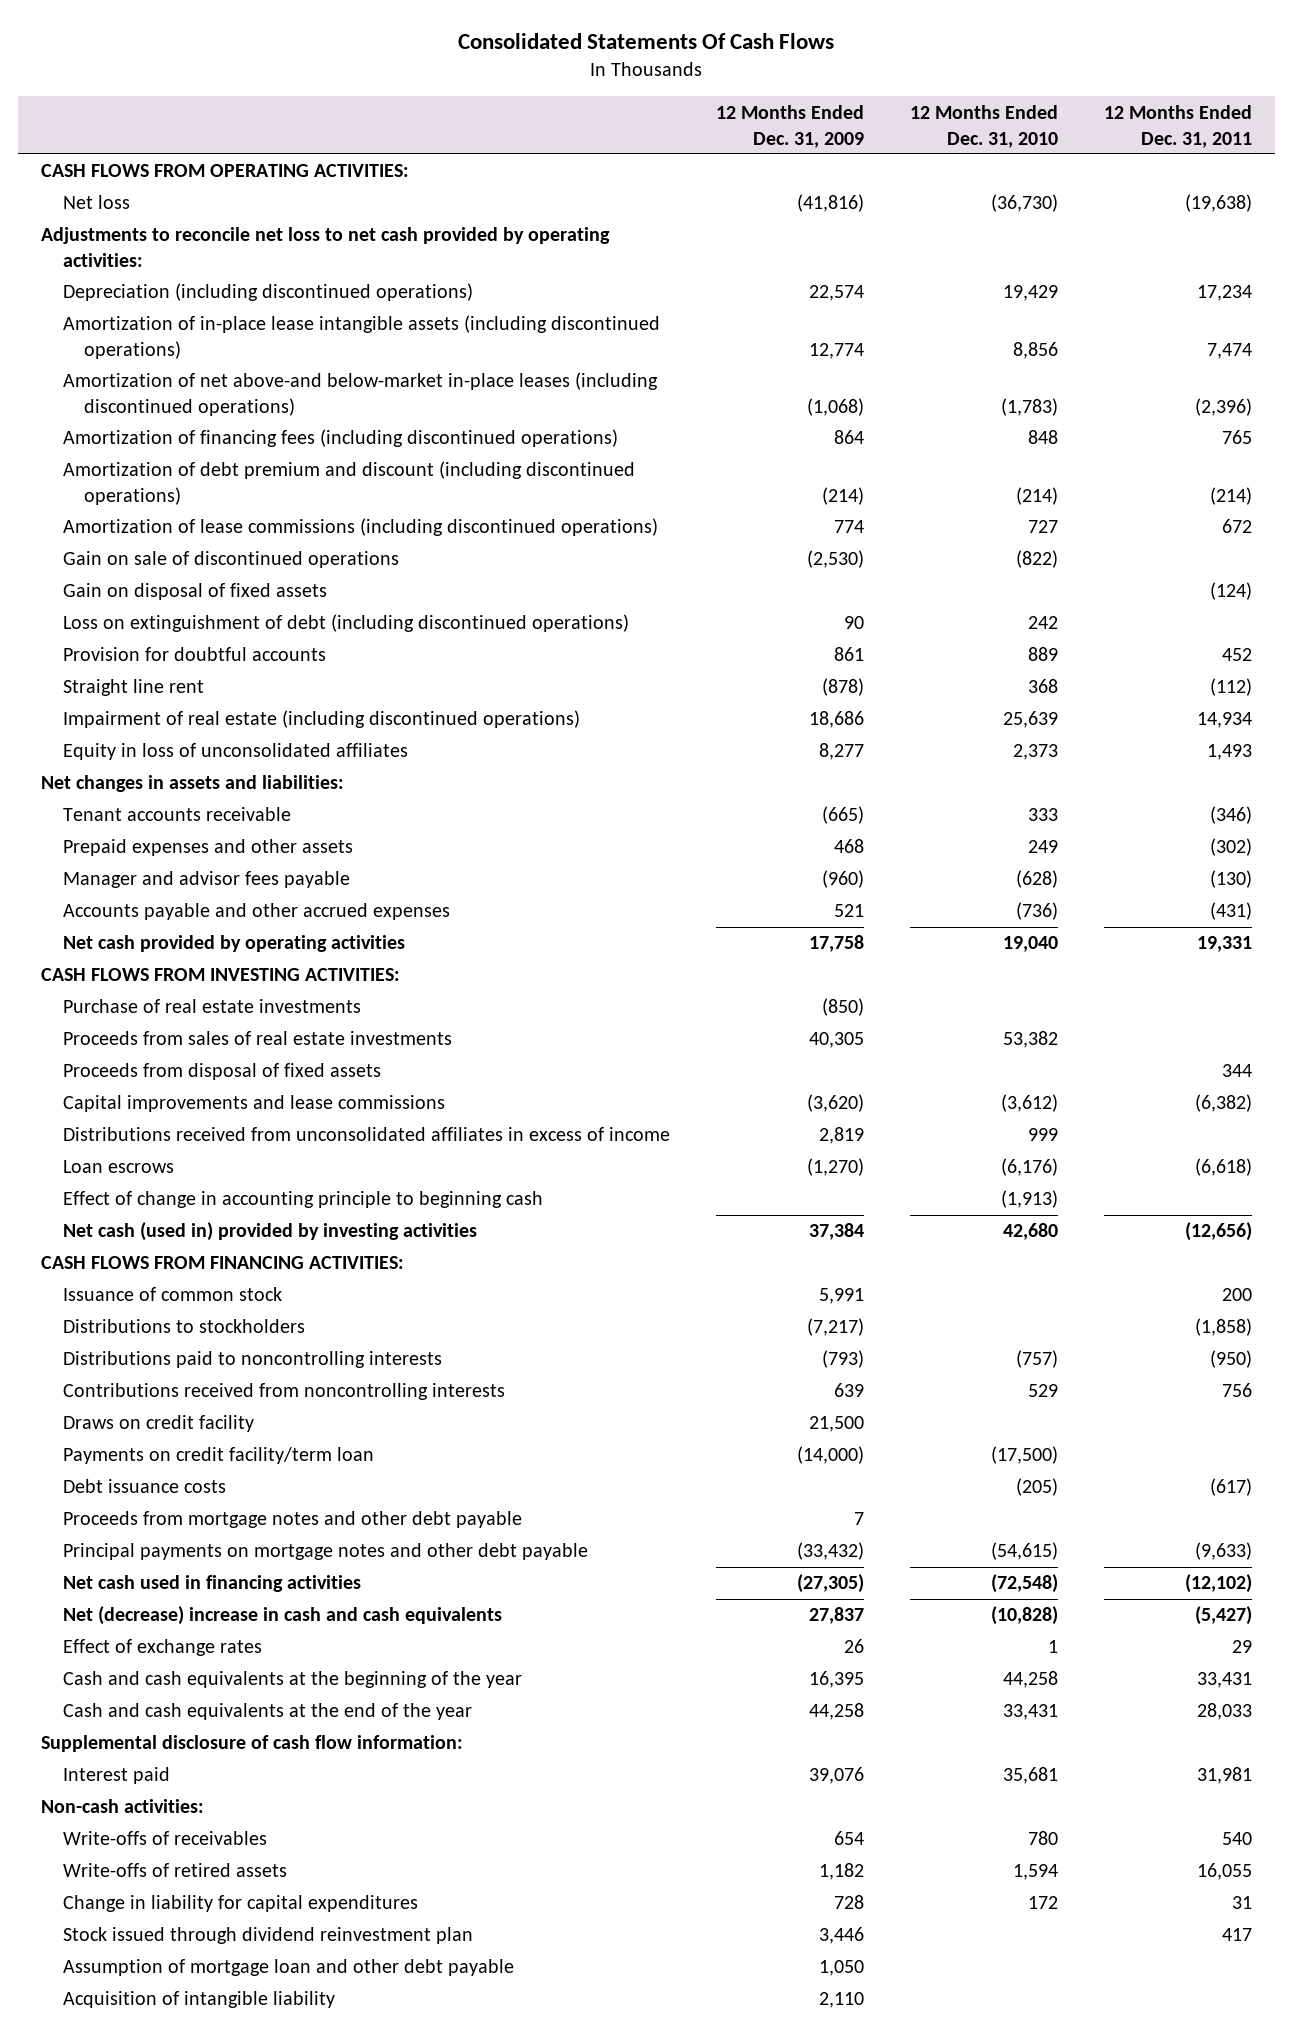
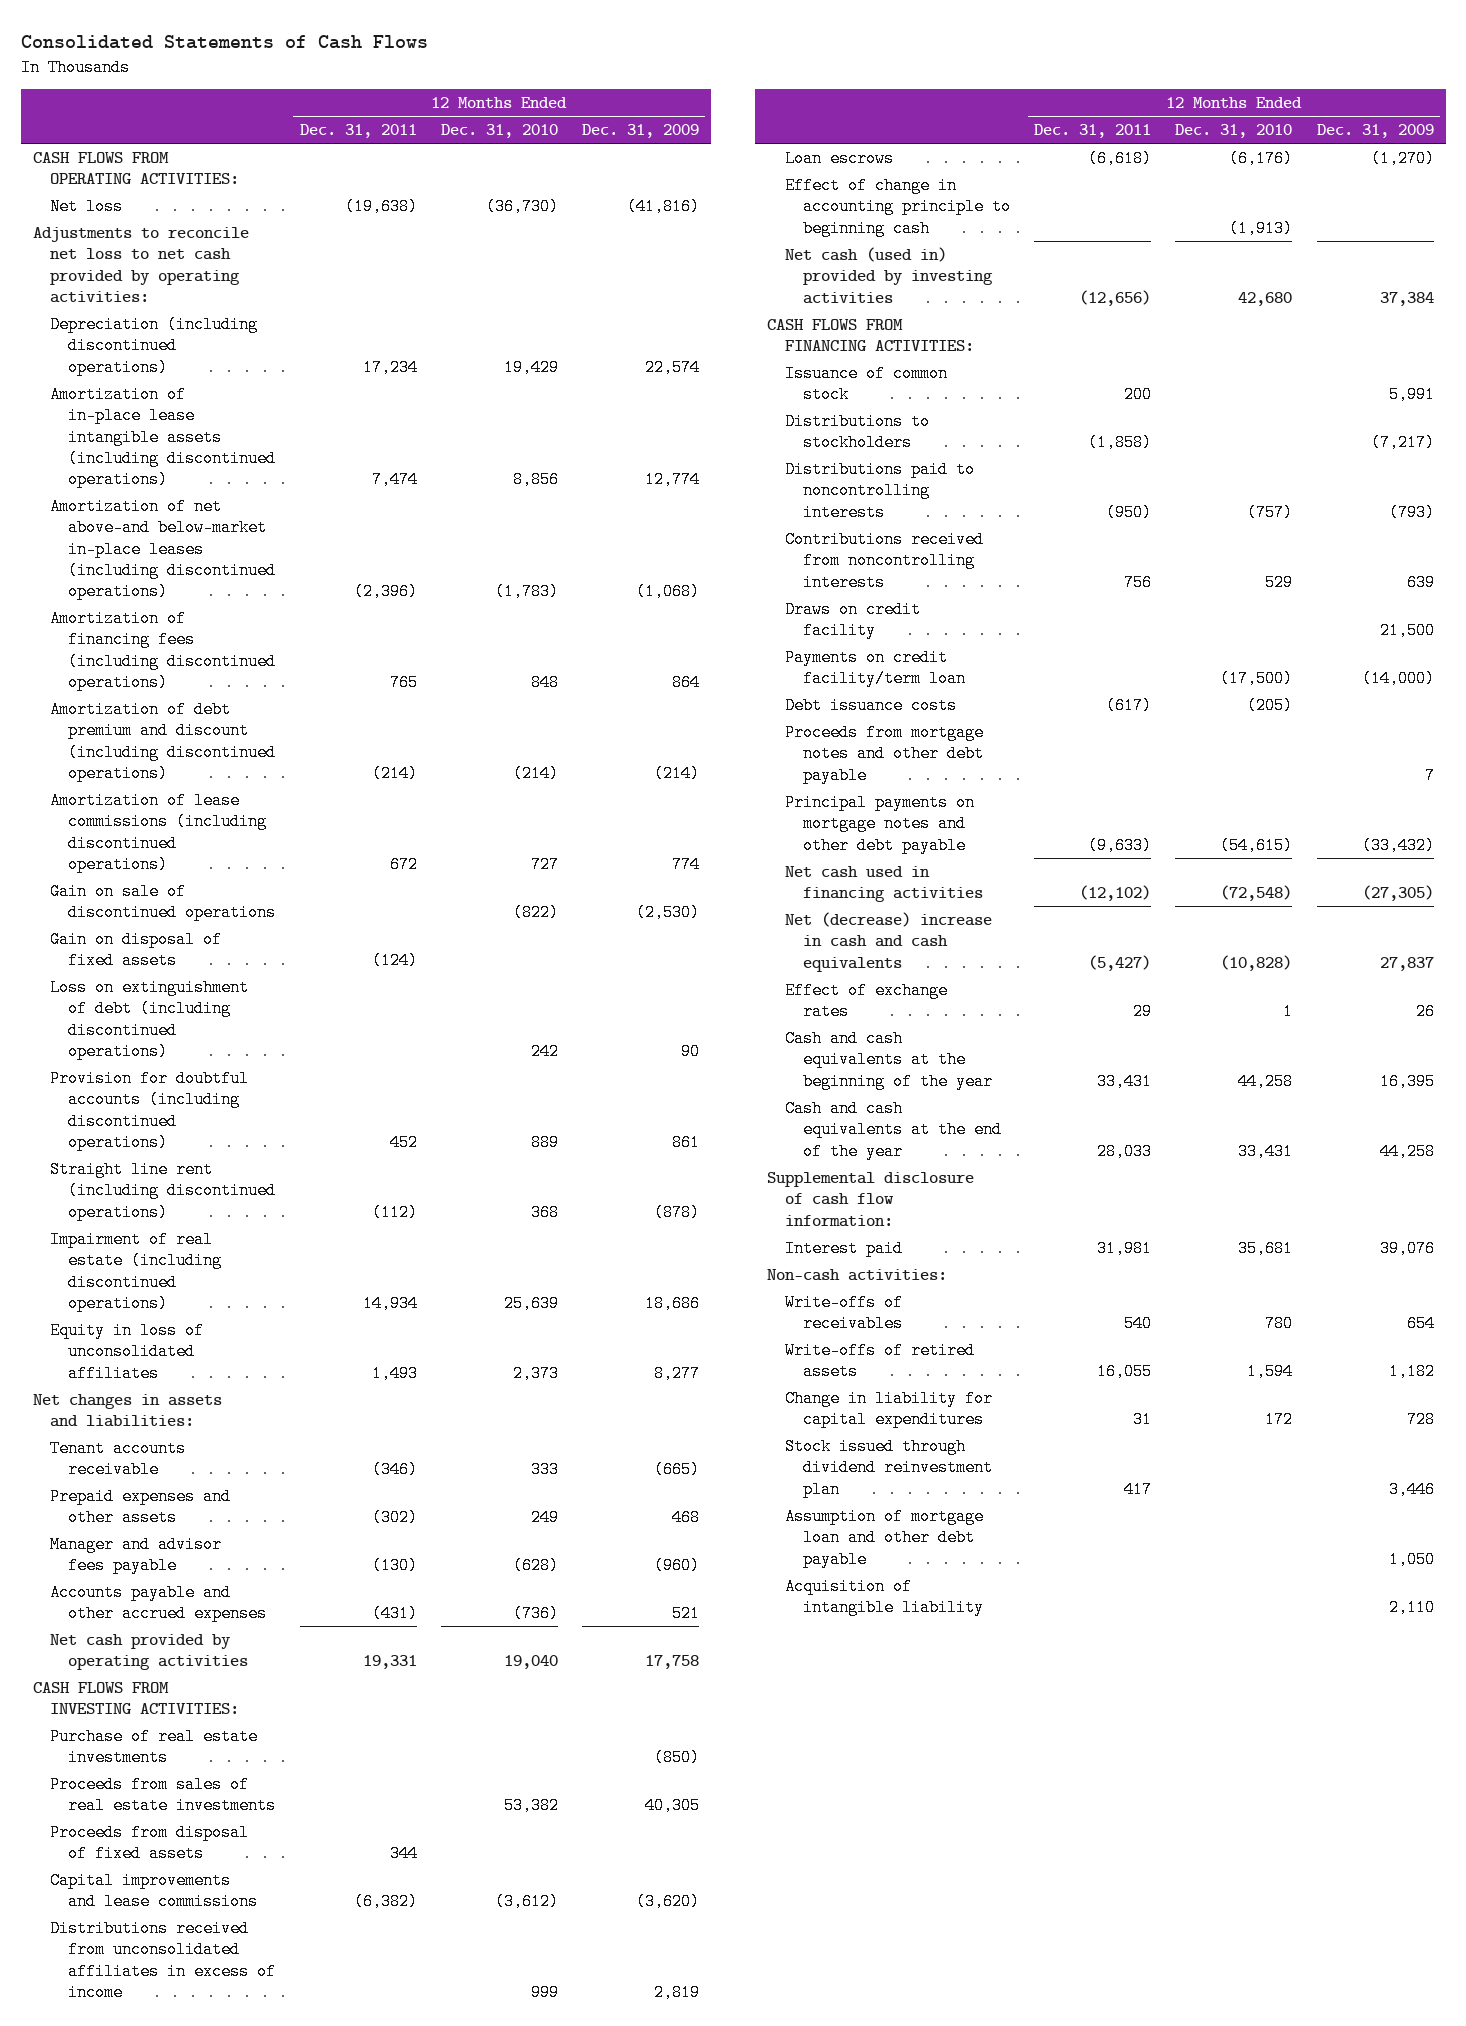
- Consolidated Statements Of Cash Flows
+ Consolidated Statements of Cash Flows
- | 12 Months Ended Dec. 31, 2009 | 12 Months Ended Dec. 31, 2010 | 12 Months Ended Dec. 31, 2011
+ | 12 Months Ended Dec. 31, 2011 | 12 Months Ended Dec. 31, 2010 | 12 Months Ended Dec. 31, 2009
- Provision for doubtful accounts | 861 | 889 | 452
- Straight line rent | (878) | 368 | (112)
+ Provision for doubtful accounts (including discontinued operations) | 452 | 889 | 861
+ Straight line rent (including discontinued operations) | (112) | 368 | (878)

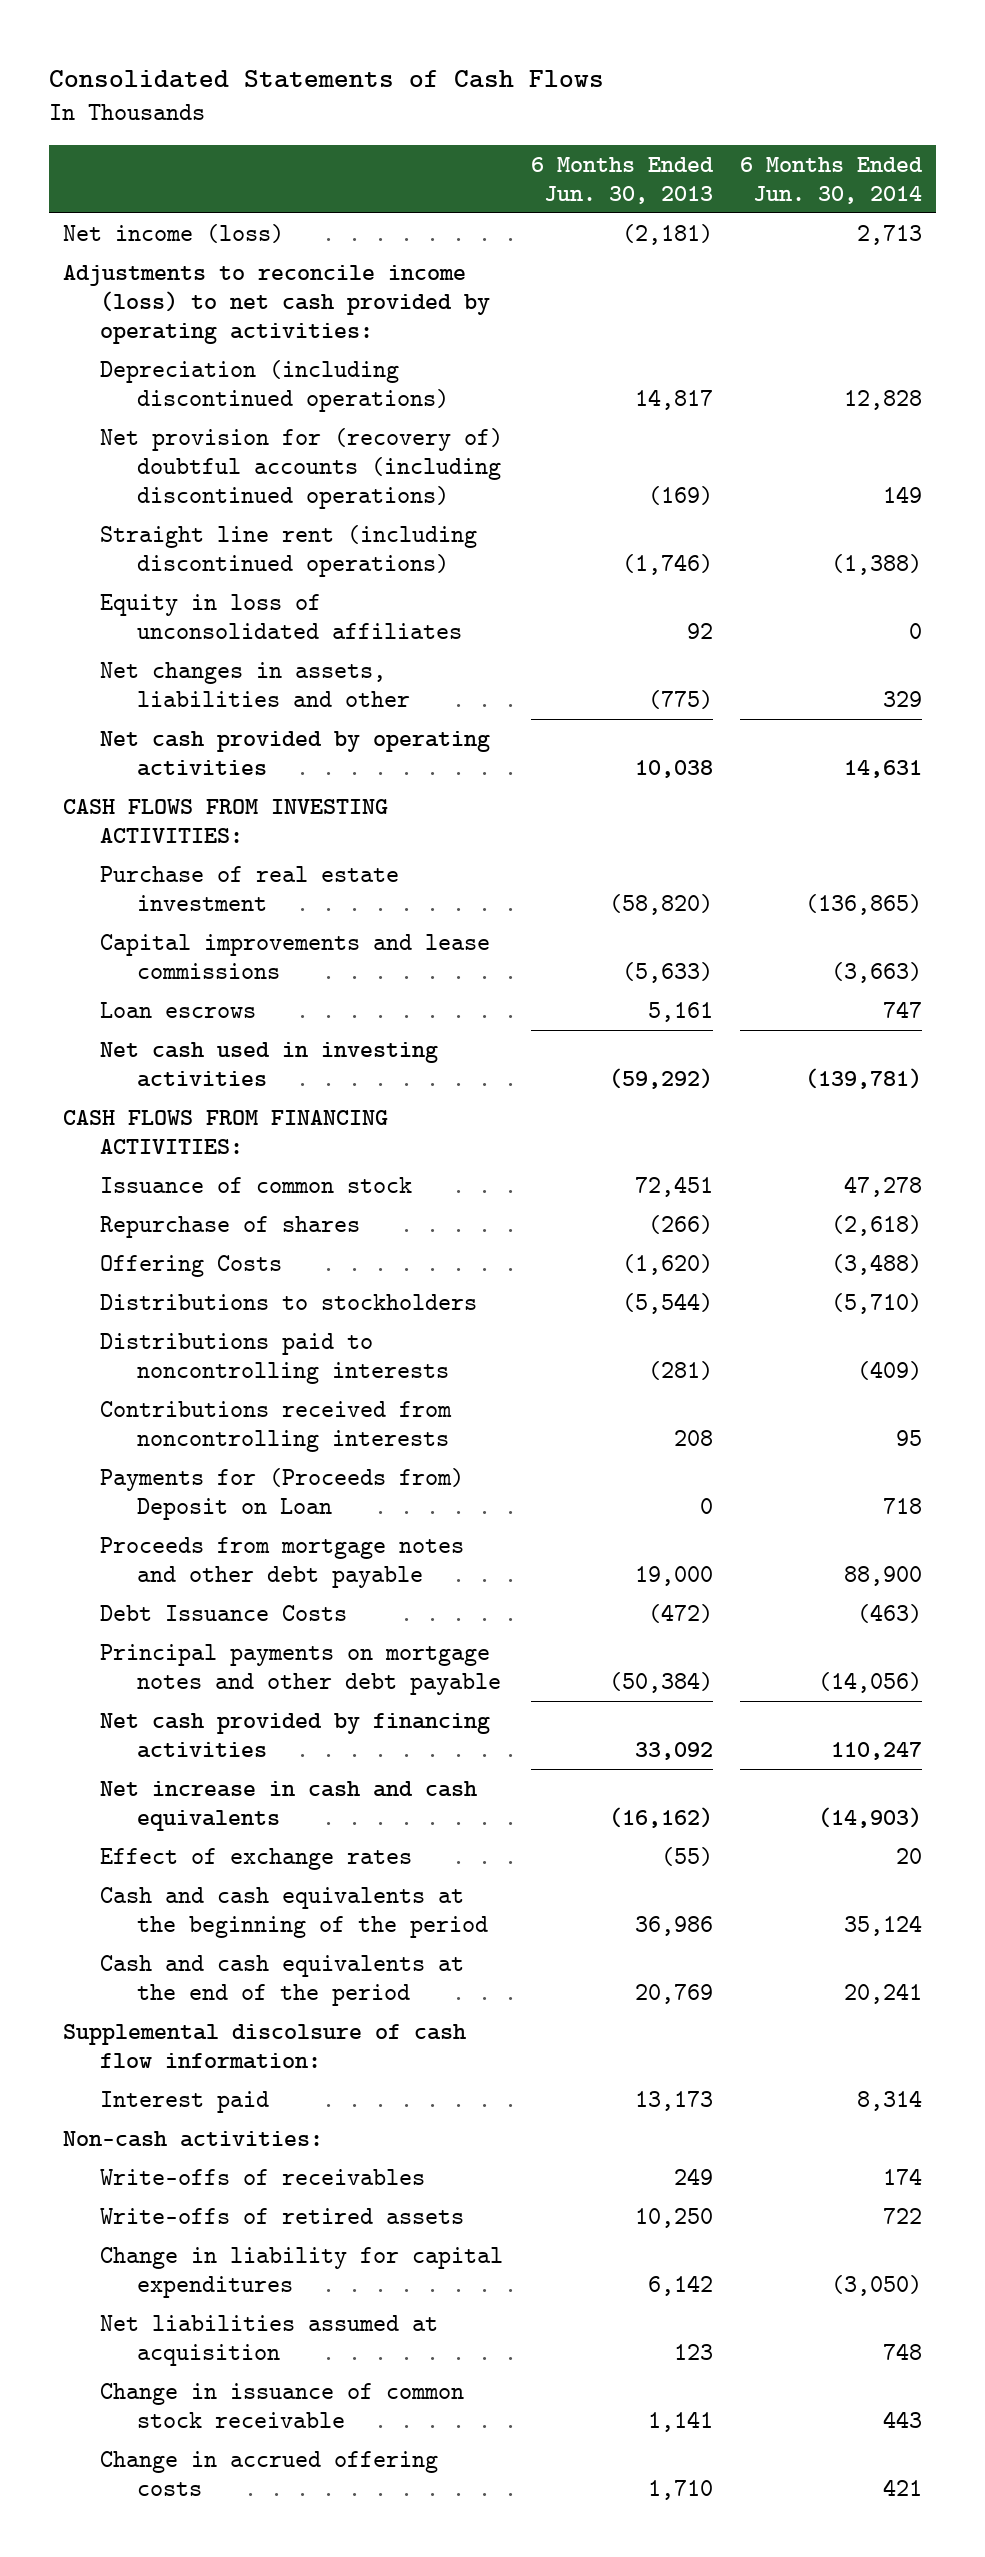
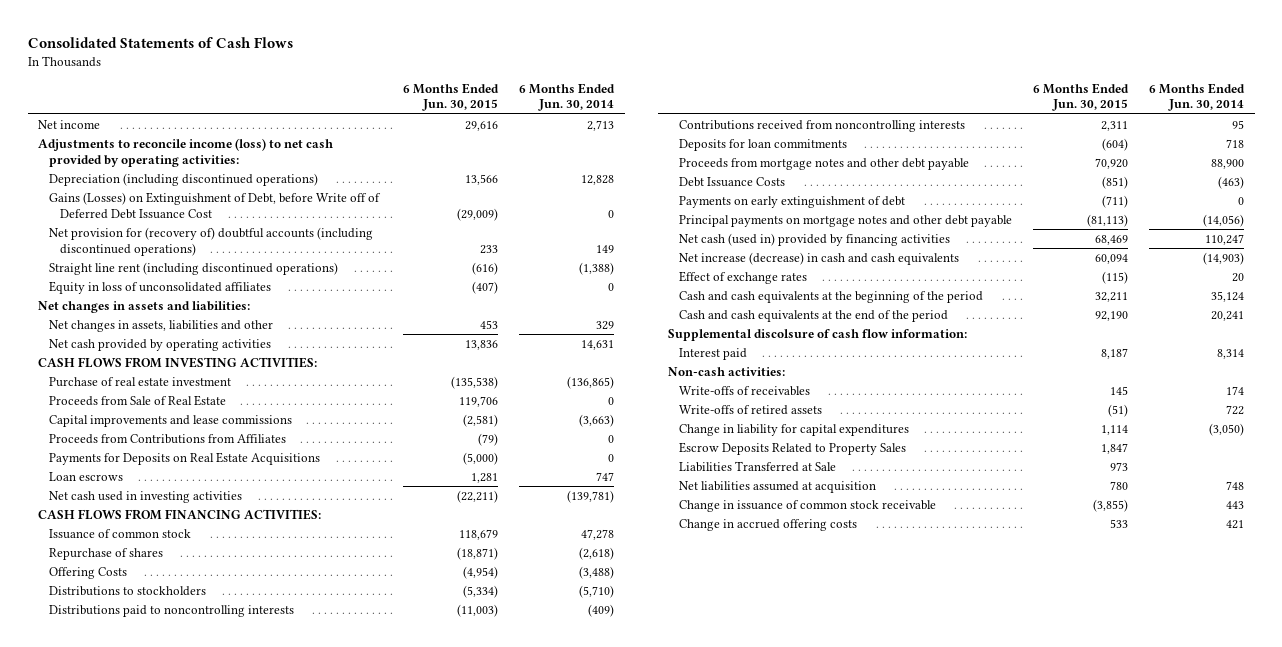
- | 6 Months Ended Jun. 30, 2013 | 6 Months Ended Jun. 30, 2014
+ | 6 Months Ended Jun. 30, 2015 | 6 Months Ended Jun. 30, 2014
- Net income (loss) | (2,181) | 2,713
+ Net income | 29,616 | 2,713
+ Gains (Losses) on Extinguishment of Debt, before Write off of Deferred Debt Issuance Cost | (29,009) | 0
+ Net changes in assets and liabilities:
+ Proceeds from Sale of Real Estate | 119,706 | 0
+ Proceeds from Contributions from Affiliates | (79) | 0
+ Payments for Deposits on Real Estate Acquisitions | (5,000) | 0
- Payments for (Proceeds from) Deposit on Loan | 0 | 718
+ Deposits for loan commitments | (604) | 718
+ Payments on early extinguishment of debt | (711) | 0
- Net cash provided by financing activities | 33,092 | 110,247
- Net increase in cash and cash equivalents | (16,162) | (14,903)
+ Net cash (used in) provided by financing activities | 68,469 | 110,247
+ Net increase (decrease) in cash and cash equivalents | 60,094 | (14,903)
+ Escrow Deposits Related to Property Sales | 1,847 |
+ Liabilities Transferred at Sale | 973 |

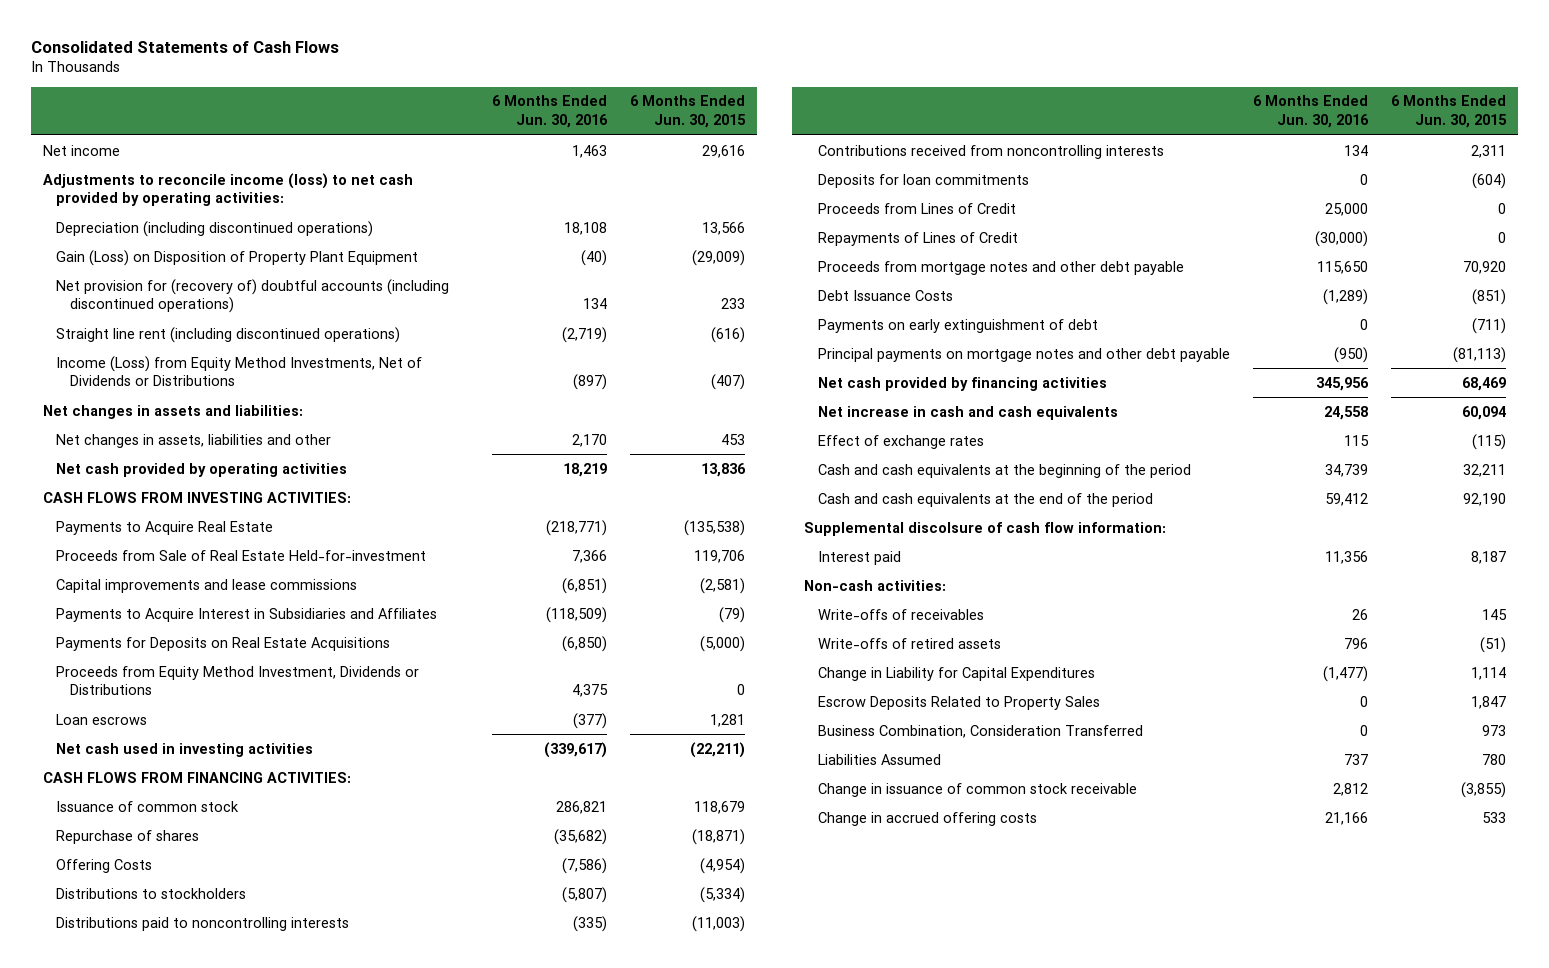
- | 6 Months Ended Jun. 30, 2015 | 6 Months Ended Jun. 30, 2014
+ | 6 Months Ended Jun. 30, 2016 | 6 Months Ended Jun. 30, 2015
- Gains (Losses) on Extinguishment of Debt, before Write off of Deferred Debt Issuance Cost | (29,009) | 0
+ Gain (Loss) on Disposition of Property Plant Equipment | (40) | (29,009)
- Equity in loss of unconsolidated affiliates | (407) | 0
+ Income (Loss) from Equity Method Investments, Net of Dividends or Distributions | (897) | (407)
- Purchase of real estate investment | (135,538) | (136,865)
- Proceeds from Sale of Real Estate | 119,706 | 0
+ Payments to Acquire Real Estate | (218,771) | (135,538)
+ Proceeds from Sale of Real Estate Held-for-investment | 7,366 | 119,706
- Proceeds from Contributions from Affiliates | (79) | 0
+ Payments to Acquire Interest in Subsidiaries and Affiliates | (118,509) | (79)
+ Proceeds from Equity Method Investment, Dividends or Distributions | 4,375 | 0
+ Proceeds from Lines of Credit | 25,000 | 0
+ Repayments of Lines of Credit | (30,000) | 0
- Net cash (used in) provided by financing activities | 68,469 | 110,247
- Net increase (decrease) in cash and cash equivalents | 60,094 | (14,903)
+ Net cash provided by financing activities | 345,956 | 68,469
+ Net increase in cash and cash equivalents | 24,558 | 60,094
- Change in liability for capital expenditures | 1,114 | (3,050)
+ Change in Liability for Capital Expenditures | (1,477) | 1,114
- Liabilities Transferred at Sale | 973 |
- Net liabilities assumed at acquisition | 780 | 748
+ Business Combination, Consideration Transferred | 0 | 973
+ Liabilities Assumed | 737 | 780

